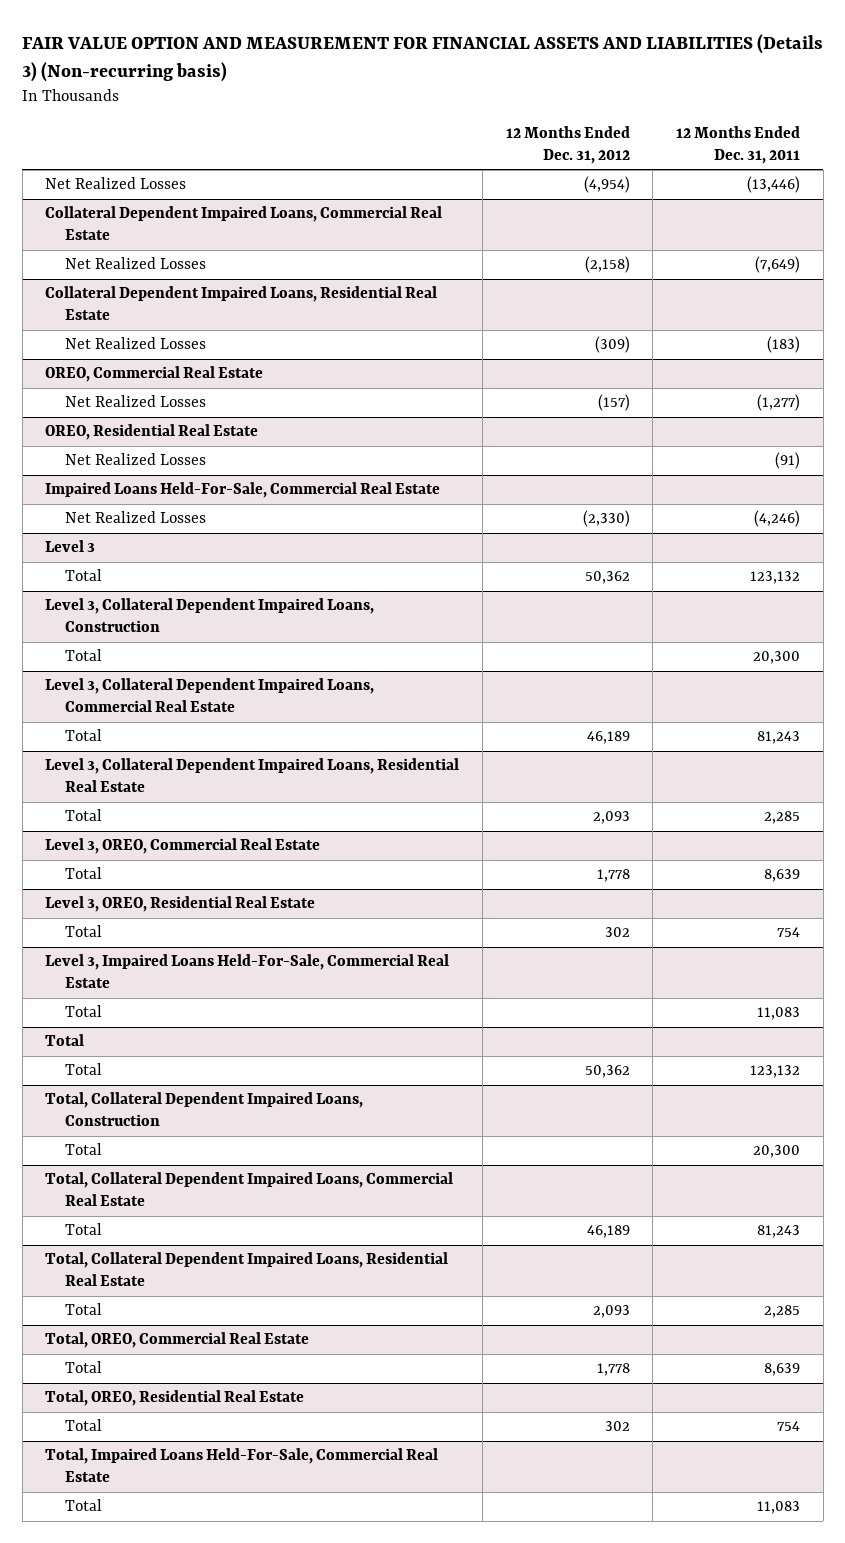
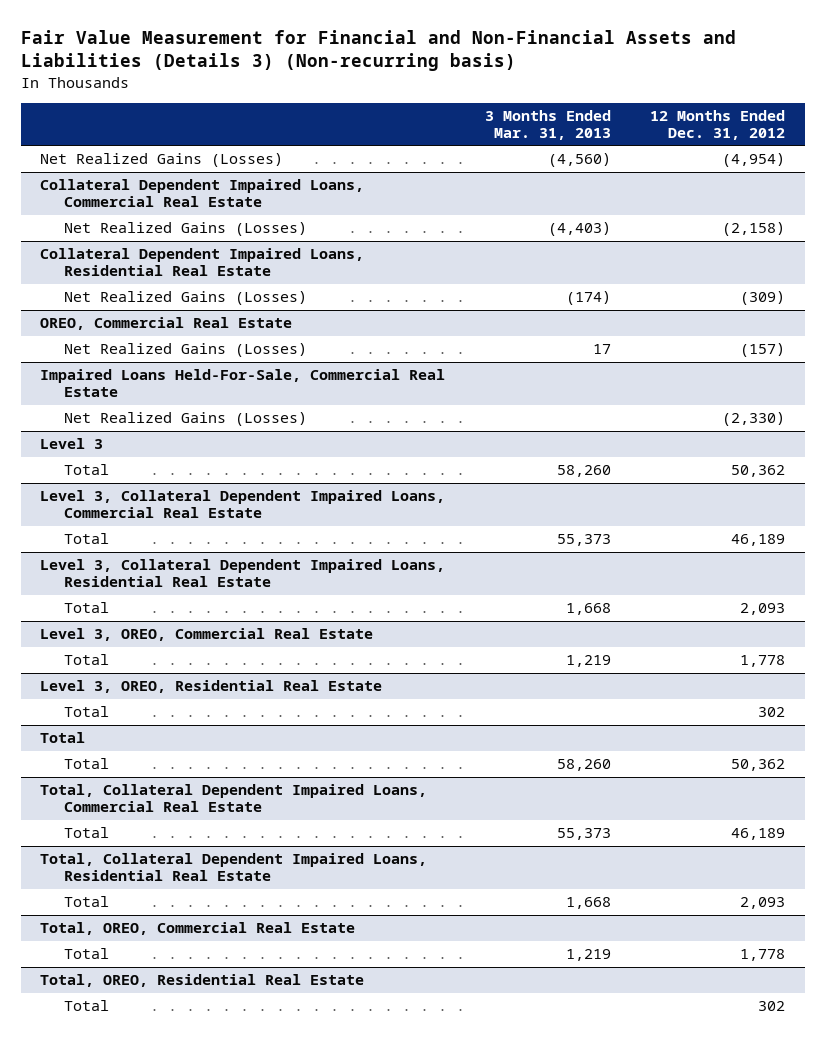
- FAIR VALUE OPTION AND MEASUREMENT FOR FINANCIAL ASSETS AND LIABILITIES (Details 3) (Non-recurring basis)
+ Fair Value Measurement for Financial and Non-Financial Assets and Liabilities (Details 3) (Non-recurring basis)
- | 12 Months Ended Dec. 31, 2012 | 12 Months Ended Dec. 31, 2011
+ | 3 Months Ended Mar. 31, 2013 | 12 Months Ended Dec. 31, 2012
- Net Realized Losses | (4,954) | (13,446)
+ Net Realized Gains (Losses) | (4,560) | (4,954)
@ Collateral Dependent Impaired Loans, Commercial Real Estate
- Net Realized Losses | (2,158) | (7,649)
+ Net Realized Gains (Losses) | (4,403) | (2,158)
@ Collateral Dependent Impaired Loans, Residential Real Estate
- Net Realized Losses | (309) | (183)
+ Net Realized Gains (Losses) | (174) | (309)
@ OREO, Commercial Real Estate
- Net Realized Losses | (157) | (1,277)
- OREO, Residential Real Estate
- Net Realized Losses | | (91)
@ OREO, Commercial Real Estate
+ Net Realized Gains (Losses) | 17 | (157)
@ Impaired Loans Held-For-Sale, Commercial Real Estate
- Net Realized Losses | (2,330) | (4,246)
+ Net Realized Gains (Losses) | | (2,330)
- Level 3, Collateral Dependent Impaired Loans, Construction
- Total | | 20,300
- Level 3, Impaired Loans Held-For-Sale, Commercial Real Estate
- Total | | 11,083
- Total, Collateral Dependent Impaired Loans, Construction
- Total | | 20,300
- Total, Impaired Loans Held-For-Sale, Commercial Real Estate
- Total | | 11,083

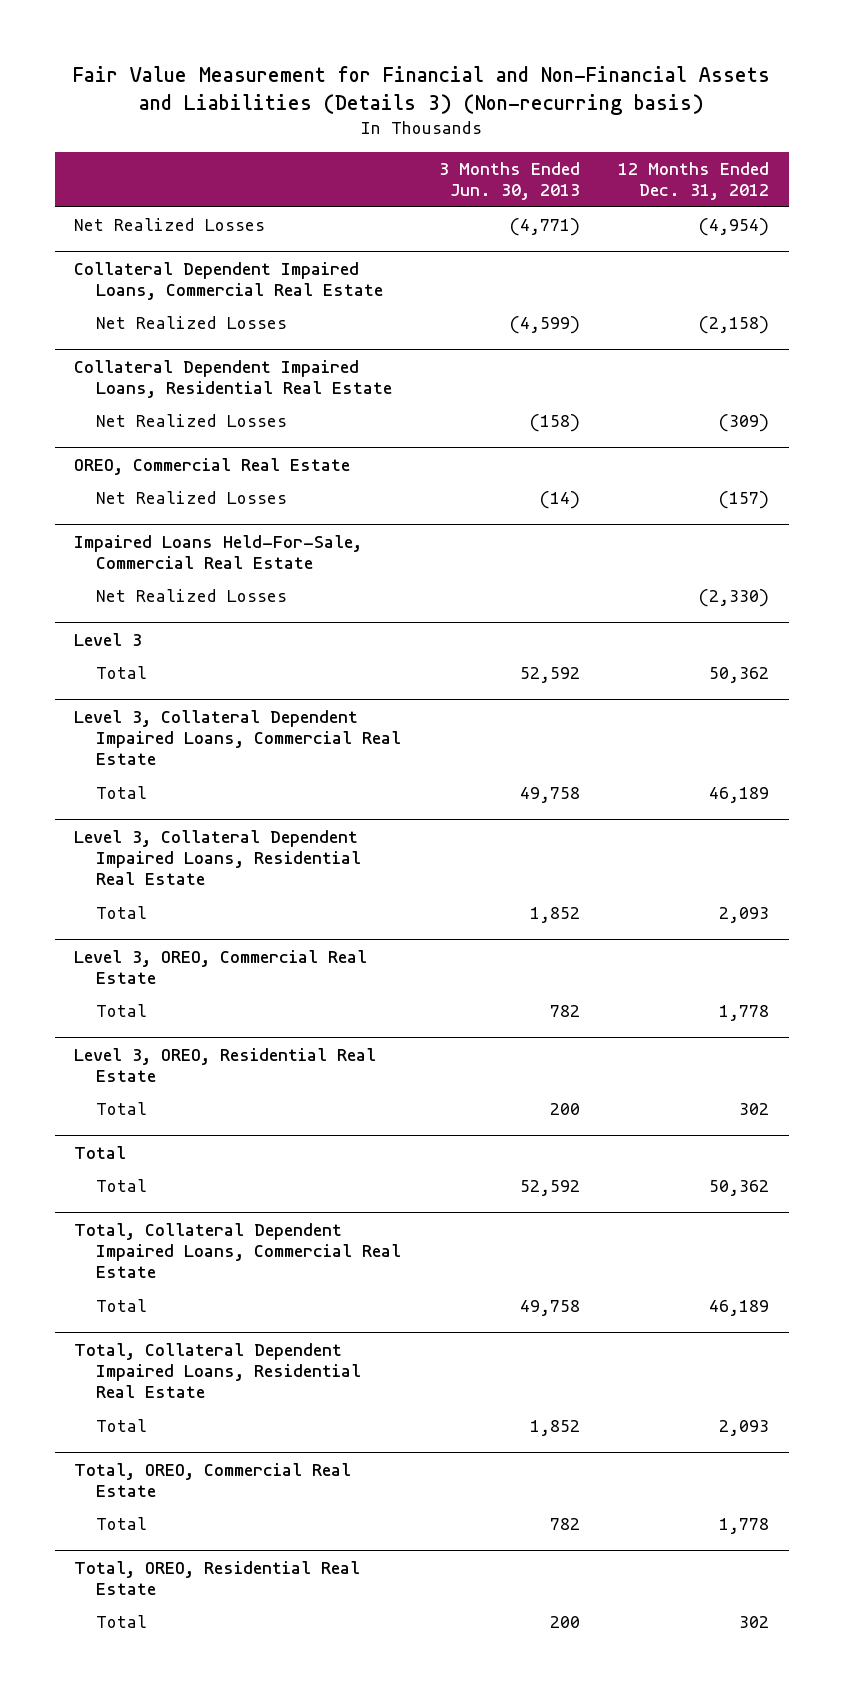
- | 3 Months Ended Mar. 31, 2013 | 12 Months Ended Dec. 31, 2012
+ | 3 Months Ended Jun. 30, 2013 | 12 Months Ended Dec. 31, 2012
- Net Realized Gains (Losses) | (4,560) | (4,954)
+ Net Realized Losses | (4,771) | (4,954)
@ Collateral Dependent Impaired Loans, Commercial Real Estate
- Net Realized Gains (Losses) | (4,403) | (2,158)
+ Net Realized Losses | (4,599) | (2,158)
@ Collateral Dependent Impaired Loans, Residential Real Estate
- Net Realized Gains (Losses) | (174) | (309)
+ Net Realized Losses | (158) | (309)
@ OREO, Commercial Real Estate
- Net Realized Gains (Losses) | 17 | (157)
+ Net Realized Losses | (14) | (157)
@ Impaired Loans Held-For-Sale, Commercial Real Estate
- Net Realized Gains (Losses) | | (2,330)
+ Net Realized Losses | | (2,330)

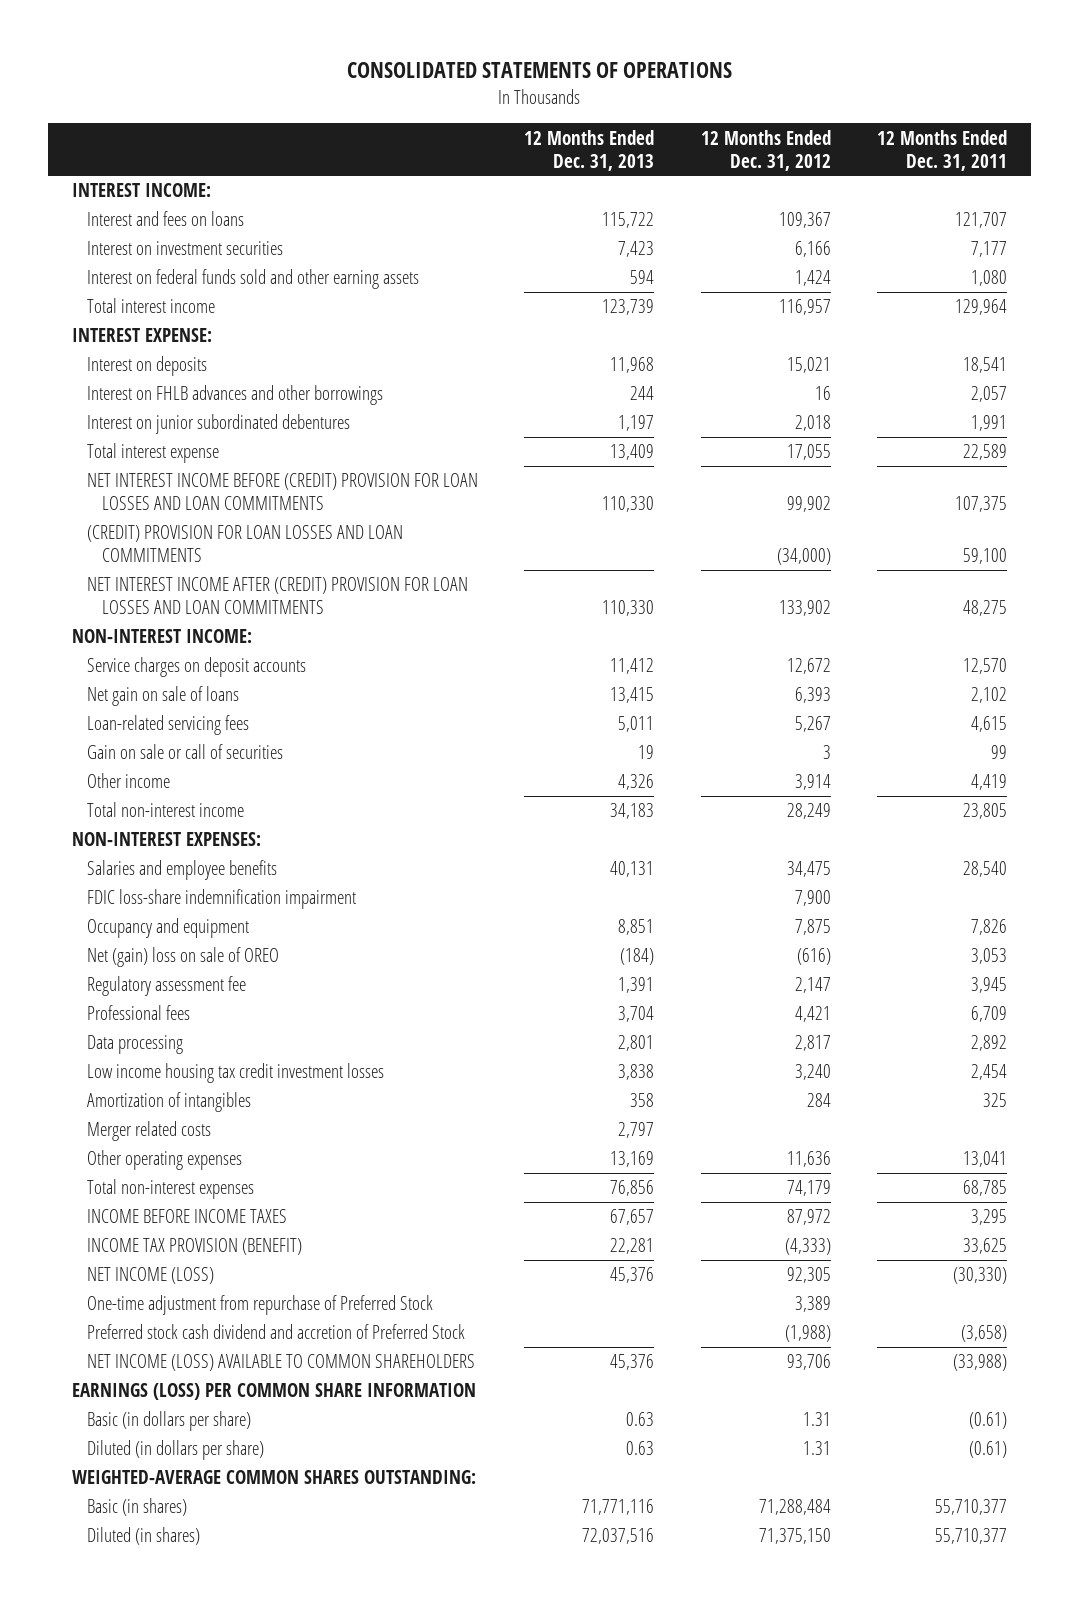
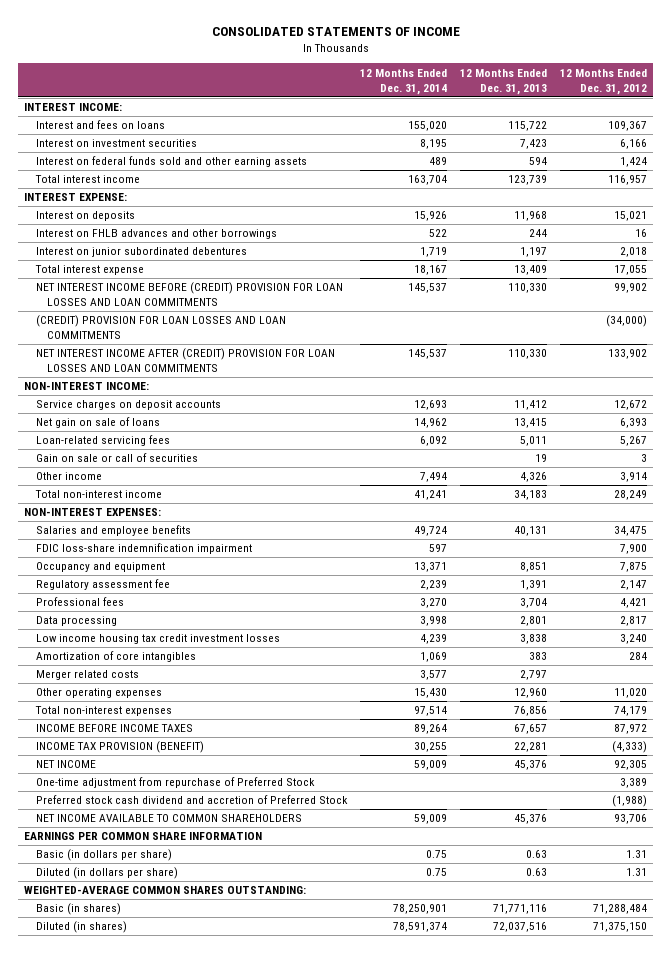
- CONSOLIDATED STATEMENTS OF OPERATIONS
+ CONSOLIDATED STATEMENTS OF INCOME
- | 12 Months Ended Dec. 31, 2013 | 12 Months Ended Dec. 31, 2012 | 12 Months Ended Dec. 31, 2011
+ | 12 Months Ended Dec. 31, 2014 | 12 Months Ended Dec. 31, 2013 | 12 Months Ended Dec. 31, 2012
- Net (gain) loss on sale of OREO | (184) | (616) | 3,053
- Amortization of intangibles | 358 | 284 | 325
+ Amortization of core intangibles | 1,069 | 383 | 284
- Other operating expenses | 13,169 | 11,636 | 13,041
+ Other operating expenses | 15,430 | 12,960 | 11,020
- NET INCOME (LOSS) | 45,376 | 92,305 | (30,330)
+ NET INCOME | 59,009 | 45,376 | 92,305
- NET INCOME (LOSS) AVAILABLE TO COMMON SHAREHOLDERS | 45,376 | 93,706 | (33,988)
- EARNINGS (LOSS) PER COMMON SHARE INFORMATION
+ NET INCOME AVAILABLE TO COMMON SHAREHOLDERS | 59,009 | 45,376 | 93,706
+ EARNINGS PER COMMON SHARE INFORMATION

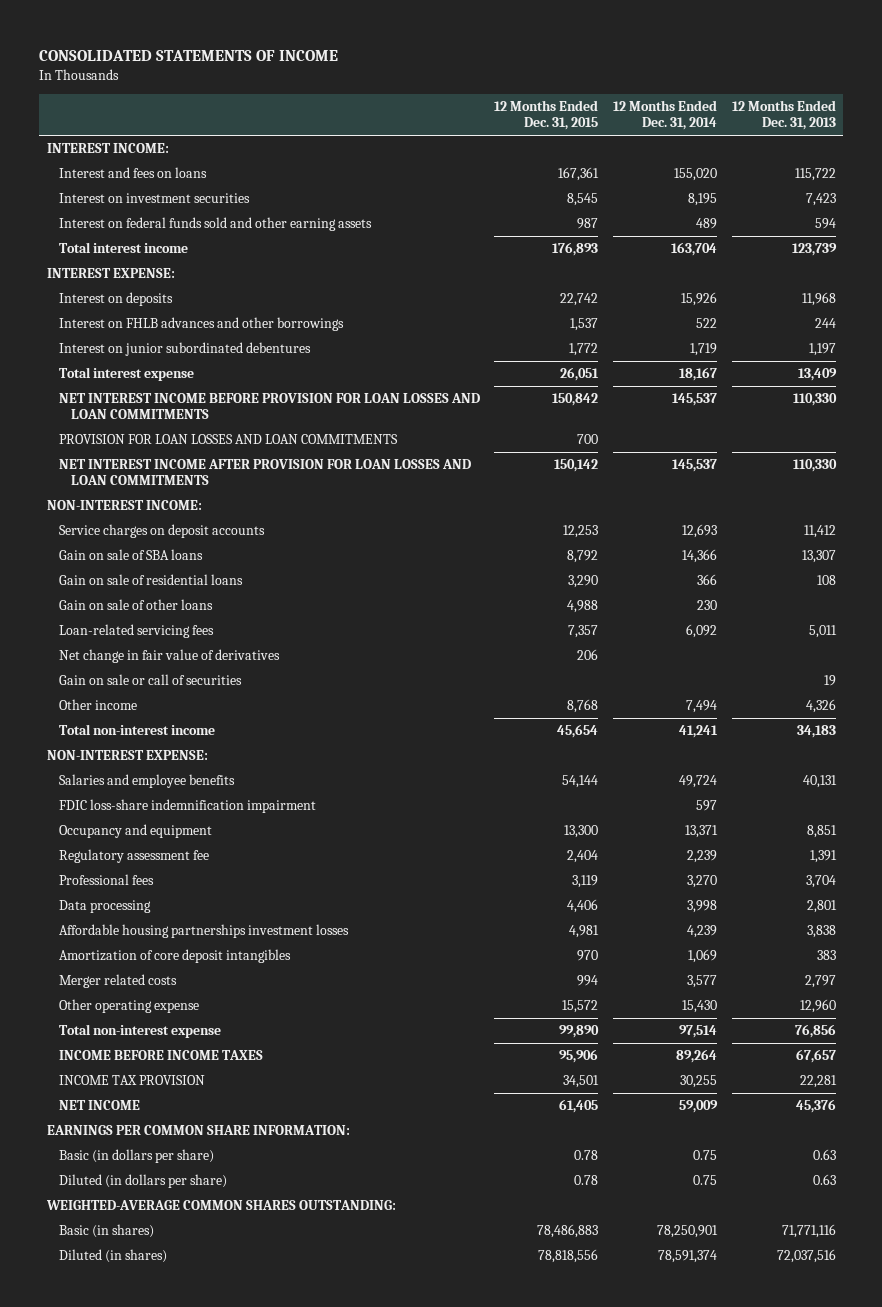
- | 12 Months Ended Dec. 31, 2014 | 12 Months Ended Dec. 31, 2013 | 12 Months Ended Dec. 31, 2012
+ | 12 Months Ended Dec. 31, 2015 | 12 Months Ended Dec. 31, 2014 | 12 Months Ended Dec. 31, 2013
- NET INTEREST INCOME BEFORE (CREDIT) PROVISION FOR LOAN LOSSES AND LOAN COMMITMENTS | 145,537 | 110,330 | 99,902
- (CREDIT) PROVISION FOR LOAN LOSSES AND LOAN COMMITMENTS | | | (34,000)
- NET INTEREST INCOME AFTER (CREDIT) PROVISION FOR LOAN LOSSES AND LOAN COMMITMENTS | 145,537 | 110,330 | 133,902
+ NET INTEREST INCOME BEFORE PROVISION FOR LOAN LOSSES AND LOAN COMMITMENTS | 150,842 | 145,537 | 110,330
+ PROVISION FOR LOAN LOSSES AND LOAN COMMITMENTS | 700 | |
+ NET INTEREST INCOME AFTER PROVISION FOR LOAN LOSSES AND LOAN COMMITMENTS | 150,142 | 145,537 | 110,330
- Net gain on sale of loans | 14,962 | 13,415 | 6,393
+ Gain on sale of SBA loans | 8,792 | 14,366 | 13,307
+ Gain on sale of residential loans | 3,290 | 366 | 108
+ Gain on sale of other loans | 4,988 | 230 |
+ Net change in fair value of derivatives | 206 | |
- NON-INTEREST EXPENSES:
+ NON-INTEREST EXPENSE:
- Low income housing tax credit investment losses | 4,239 | 3,838 | 3,240
- Amortization of core intangibles | 1,069 | 383 | 284
+ Affordable housing partnerships investment losses | 4,981 | 4,239 | 3,838
+ Amortization of core deposit intangibles | 970 | 1,069 | 383
- Other operating expenses | 15,430 | 12,960 | 11,020
- Total non-interest expenses | 97,514 | 76,856 | 74,179
+ Other operating expense | 15,572 | 15,430 | 12,960
+ Total non-interest expense | 99,890 | 97,514 | 76,856
- INCOME TAX PROVISION (BENEFIT) | 30,255 | 22,281 | (4,333)
+ INCOME TAX PROVISION | 34,501 | 30,255 | 22,281
- One-time adjustment from repurchase of Preferred Stock | | | 3,389
- Preferred stock cash dividend and accretion of Preferred Stock | | | (1,988)
- NET INCOME AVAILABLE TO COMMON SHAREHOLDERS | 59,009 | 45,376 | 93,706
- EARNINGS PER COMMON SHARE INFORMATION
+ EARNINGS PER COMMON SHARE INFORMATION:

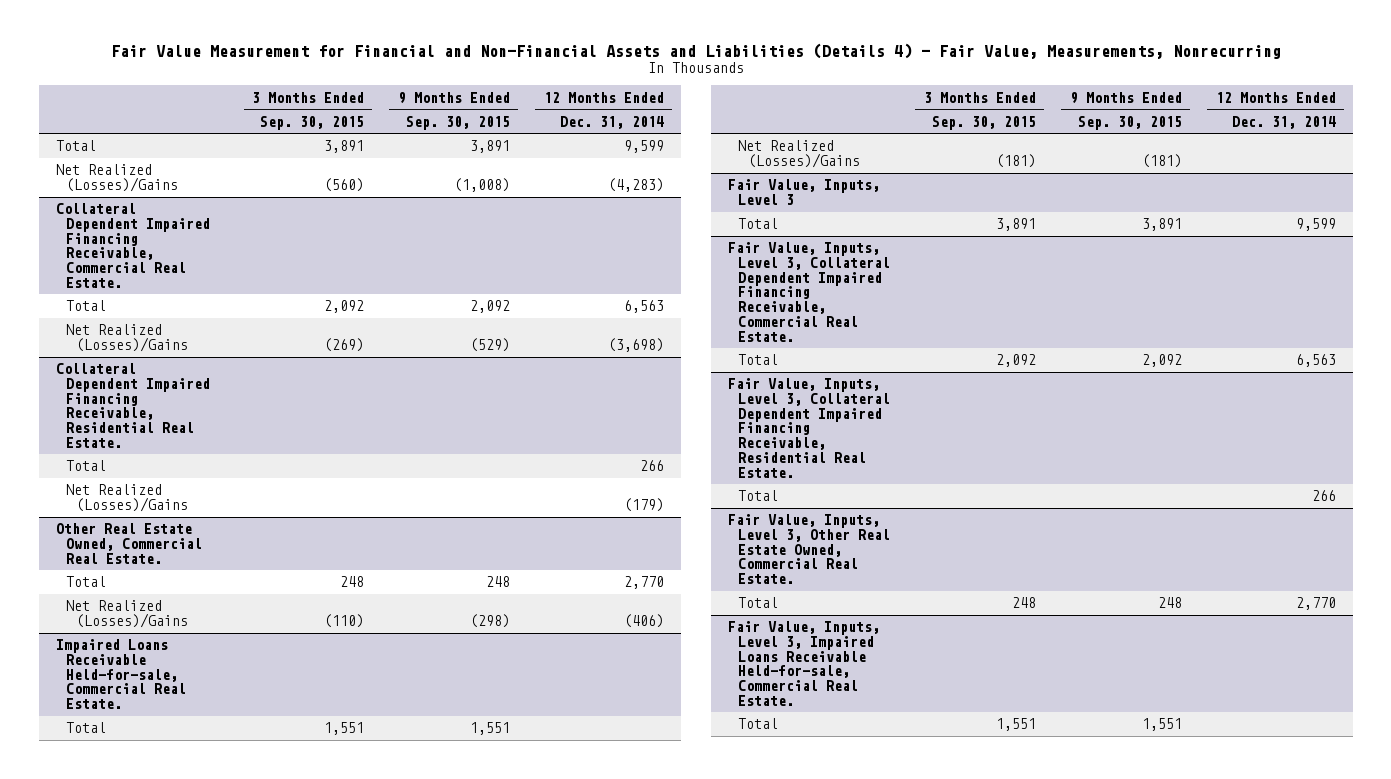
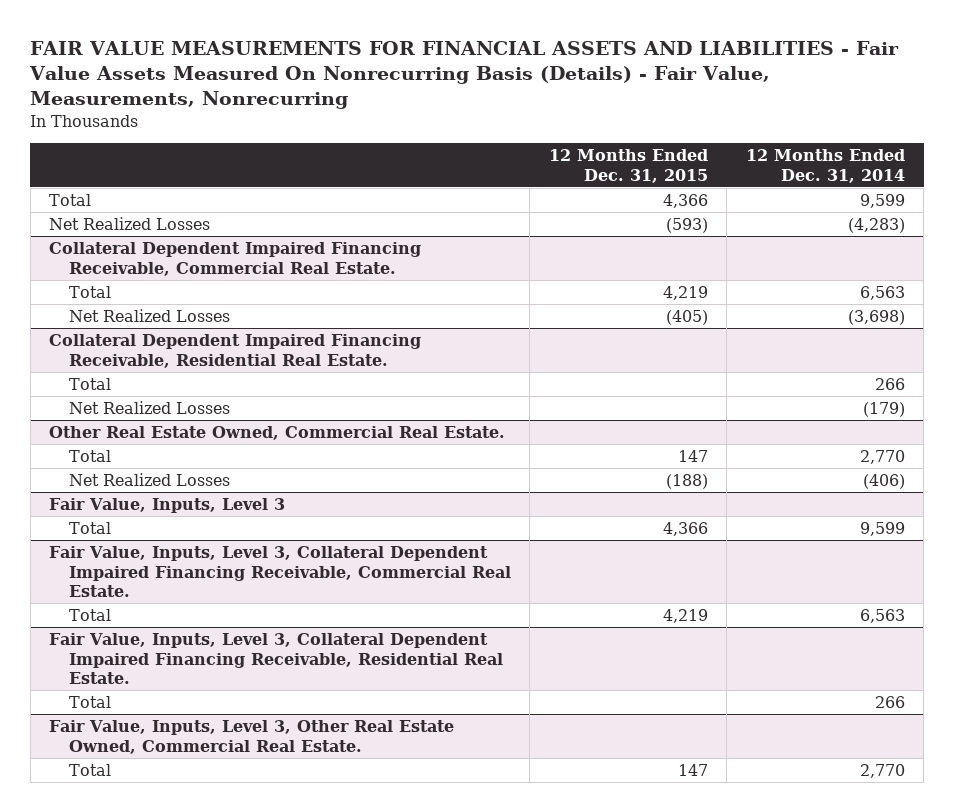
- Fair Value Measurement for Financial and Non-Financial Assets and Liabilities (Details 4) - Fair Value, Measurements, Nonrecurring
+ FAIR VALUE MEASUREMENTS FOR FINANCIAL ASSETS AND LIABILITIES - Fair Value Assets Measured On Nonrecurring Basis (Details) - Fair Value, Measurements, Nonrecurring
- | 3 Months Ended Sep. 30, 2015 | 9 Months Ended Sep. 30, 2015 | 12 Months Ended Dec. 31, 2014
+ | 12 Months Ended Dec. 31, 2015 | 12 Months Ended Dec. 31, 2014
- Net Realized (Losses)/Gains | (560) | (1,008) | (4,283)
+ Net Realized Losses | (593) | (4,283)
@ Collateral Dependent Impaired Financing Receivable, Commercial Real Estate.
- Net Realized (Losses)/Gains | (269) | (529) | (3,698)
+ Net Realized Losses | (405) | (3,698)
@ Collateral Dependent Impaired Financing Receivable, Residential Real Estate.
- Net Realized (Losses)/Gains | | | (179)
+ Net Realized Losses | | (179)
@ Other Real Estate Owned, Commercial Real Estate.
- Net Realized (Losses)/Gains | (110) | (298) | (406)
- Impaired Loans Receivable Held-for-sale, Commercial Real Estate.
- Total | 1,551 | 1,551 |
- Net Realized (Losses)/Gains | (181) | (181) |
@ Other Real Estate Owned, Commercial Real Estate.
+ Net Realized Losses | (188) | (406)
- Fair Value, Inputs, Level 3, Impaired Loans Receivable Held-for-sale, Commercial Real Estate.
- Total | 1,551 | 1,551 |

